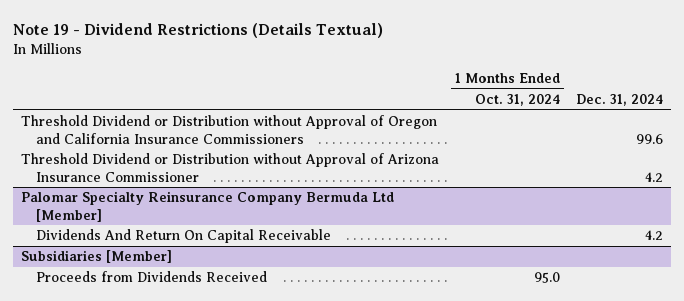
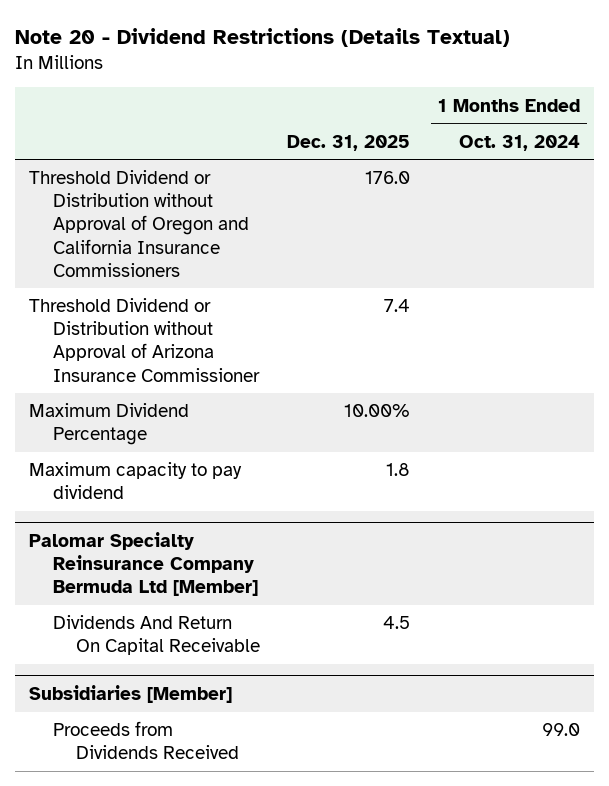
- Note 19 - Dividend Restrictions (Details Textual)
+ Note 20 - Dividend Restrictions (Details Textual)
- | 1 Months Ended Oct. 31, 2024 | Dec. 31, 2024
+ | Dec. 31, 2025 | 1 Months Ended Oct. 31, 2024
+ Maximum Dividend Percentage | 10.00% |
+ Maximum capacity to pay dividend | 1.8 |
@ Subsidiaries [Member]
- Proceeds from Dividends Received | 95.0 |
+ Proceeds from Dividends Received | | 99.0

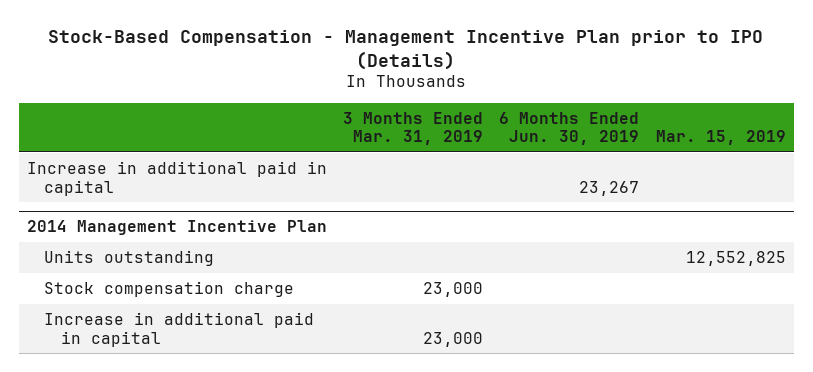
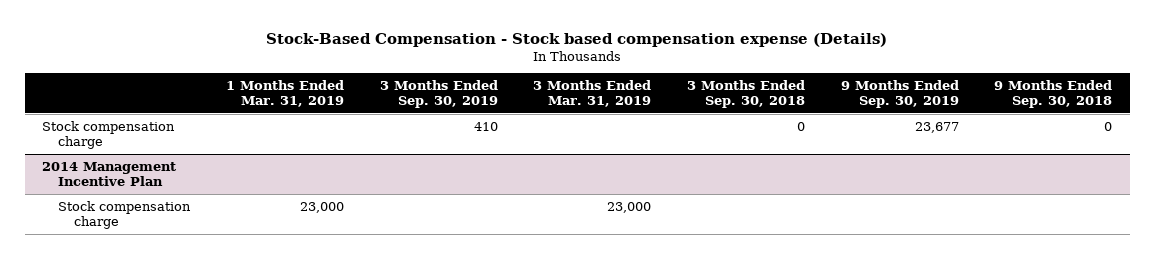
- Stock-Based Compensation - Management Incentive Plan prior to IPO (Details)
+ Stock-Based Compensation - Stock based compensation expense (Details)
- | 3 Months Ended Mar. 31, 2019 | 6 Months Ended Jun. 30, 2019 | Mar. 15, 2019
+ | 1 Months Ended Mar. 31, 2019 | 3 Months Ended Sep. 30, 2019 | 3 Months Ended Mar. 31, 2019 | 3 Months Ended Sep. 30, 2018 | 9 Months Ended Sep. 30, 2019 | 9 Months Ended Sep. 30, 2018
- Increase in additional paid in capital | | 23,267 |
+ Stock compensation charge | | 410 | | 0 | 23,677 | 0
@ 2014 Management Incentive Plan
- Units outstanding | | | 12,552,825
- Increase in additional paid in capital | 23,000 | |

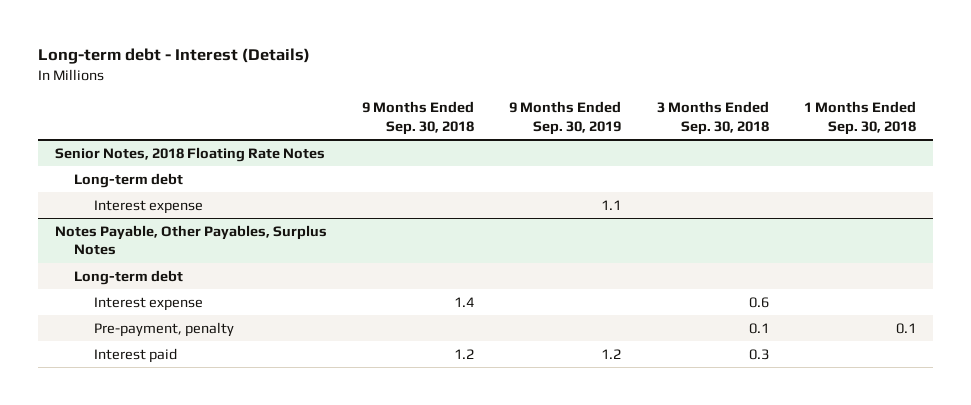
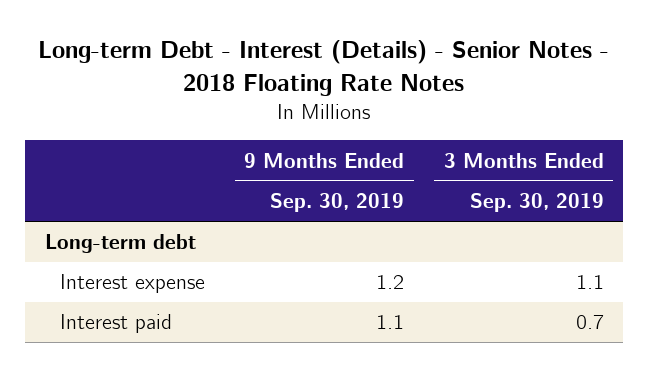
- Long-term debt - Interest (Details)
+ Long-term Debt - Interest (Details) - Senior Notes - 2018 Floating Rate Notes
- | 9 Months Ended Sep. 30, 2018 | 9 Months Ended Sep. 30, 2019 | 3 Months Ended Sep. 30, 2018 | 1 Months Ended Sep. 30, 2018
+ | 9 Months Ended Sep. 30, 2019 | 3 Months Ended Sep. 30, 2019
- Senior Notes, 2018 Floating Rate Notes
- Long-term debt
- Interest expense | | 1.1 | |
- Notes Payable, Other Payables, Surplus Notes
- Long-term debt
- Interest expense | 1.4 | | 0.6 |
- Pre-payment, penalty | | | 0.1 | 0.1
- Interest paid | 1.2 | 1.2 | 0.3 |
+ Long-term debt
+ Interest expense | 1.2 | 1.1
+ Interest paid | 1.1 | 0.7

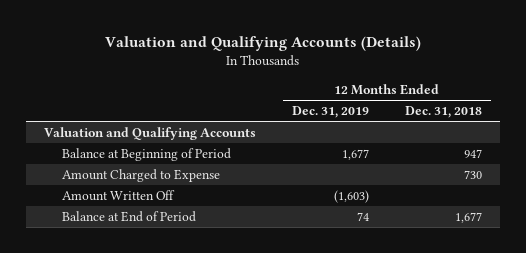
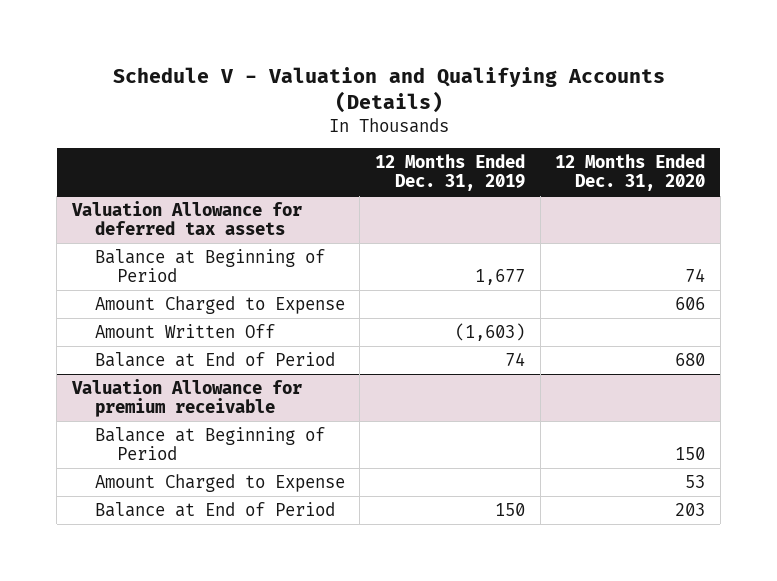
- Valuation and Qualifying Accounts (Details)
+ Schedule V - Valuation and Qualifying Accounts (Details)
- | 12 Months Ended Dec. 31, 2019 | 12 Months Ended Dec. 31, 2018
+ | 12 Months Ended Dec. 31, 2019 | 12 Months Ended Dec. 31, 2020
- Valuation and Qualifying Accounts
+ Valuation Allowance for deferred tax assets
+ Valuation Allowance for premium receivable
+ Balance at Beginning of Period | | 150
+ Amount Charged to Expense | | 53
+ Balance at End of Period | 150 | 203

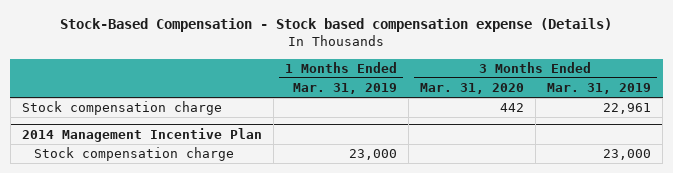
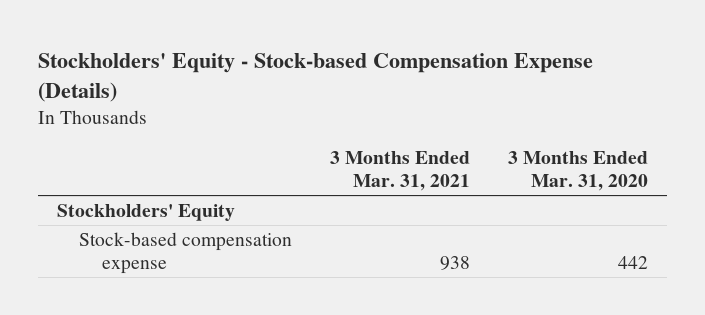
- Stock-Based Compensation - Stock based compensation expense (Details)
+ Stockholders' Equity - Stock-based Compensation Expense (Details)
- | 1 Months Ended Mar. 31, 2019 | 3 Months Ended Mar. 31, 2020 | 3 Months Ended Mar. 31, 2019
+ | 3 Months Ended Mar. 31, 2021 | 3 Months Ended Mar. 31, 2020
- Stock compensation charge | | 442 | 22,961
- 2014 Management Incentive Plan
- Stock compensation charge | 23,000 | | 23,000
+ Stockholders' Equity
+ Stock-based compensation expense | 938 | 442

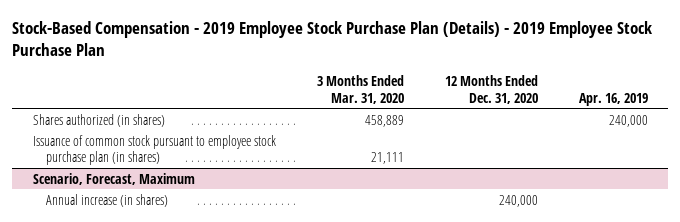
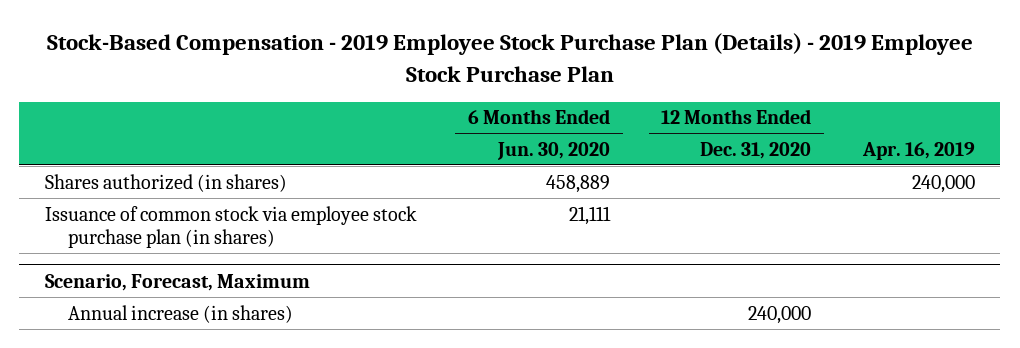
- | 3 Months Ended Mar. 31, 2020 | 12 Months Ended Dec. 31, 2020 | Apr. 16, 2019
+ | 6 Months Ended Jun. 30, 2020 | 12 Months Ended Dec. 31, 2020 | Apr. 16, 2019
- Issuance of common stock pursuant to employee stock purchase plan (in shares) | 21,111 | |
+ Issuance of common stock via employee stock purchase plan (in shares) | 21,111 | |

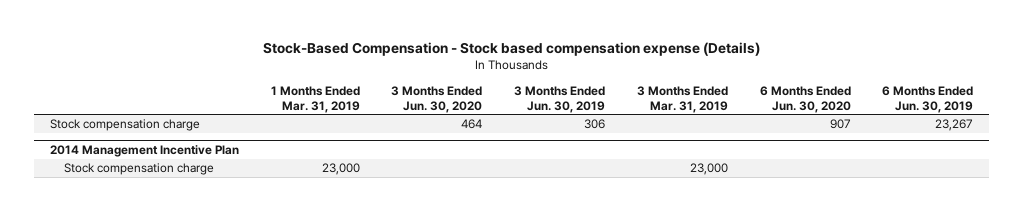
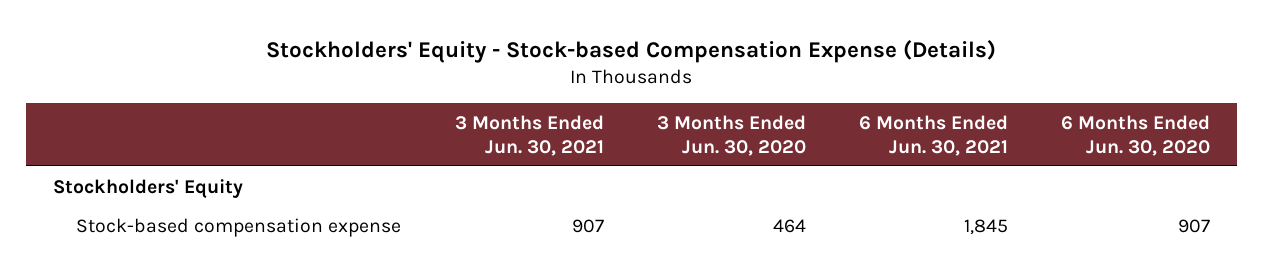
- Stock-Based Compensation - Stock based compensation expense (Details)
+ Stockholders' Equity - Stock-based Compensation Expense (Details)
- | 1 Months Ended Mar. 31, 2019 | 3 Months Ended Jun. 30, 2020 | 3 Months Ended Jun. 30, 2019 | 3 Months Ended Mar. 31, 2019 | 6 Months Ended Jun. 30, 2020 | 6 Months Ended Jun. 30, 2019
+ | 3 Months Ended Jun. 30, 2021 | 3 Months Ended Jun. 30, 2020 | 6 Months Ended Jun. 30, 2021 | 6 Months Ended Jun. 30, 2020
- Stock compensation charge | | 464 | 306 | | 907 | 23,267
- 2014 Management Incentive Plan
- Stock compensation charge | 23,000 | | | 23,000 | |
+ Stockholders' Equity
+ Stock-based compensation expense | 907 | 464 | 1,845 | 907

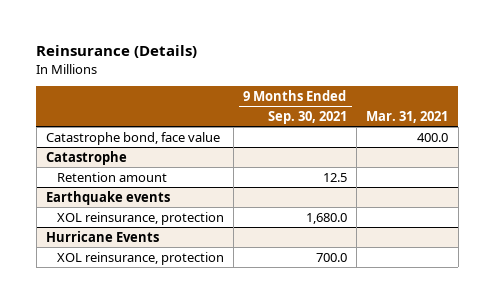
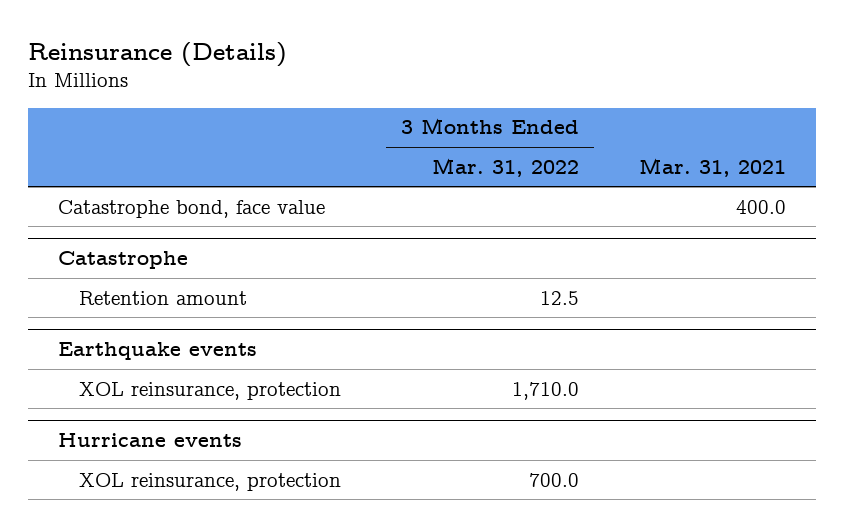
- | 9 Months Ended Sep. 30, 2021 | Mar. 31, 2021
+ | 3 Months Ended Mar. 31, 2022 | Mar. 31, 2021
- Hurricane Events
+ Hurricane events

